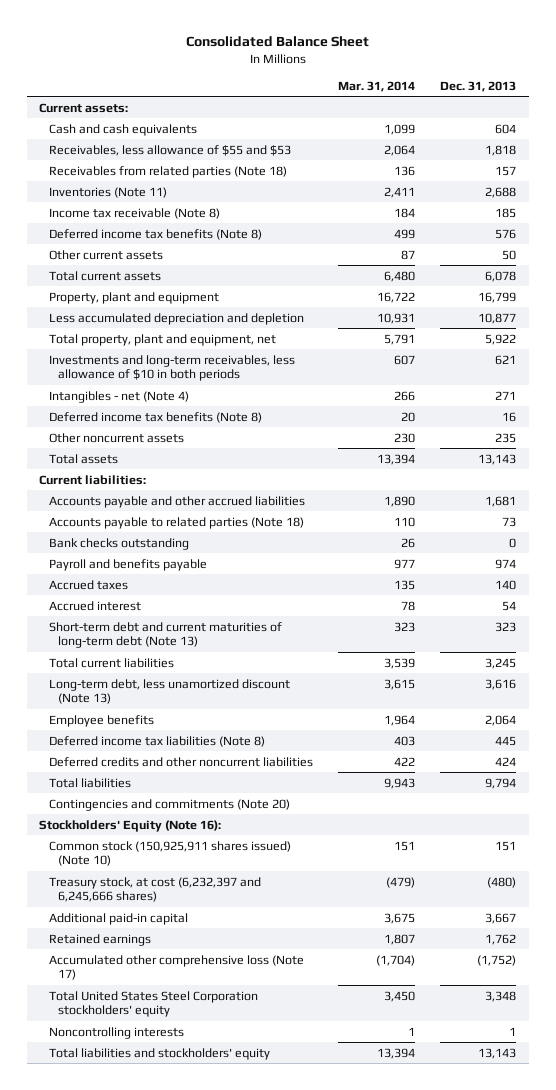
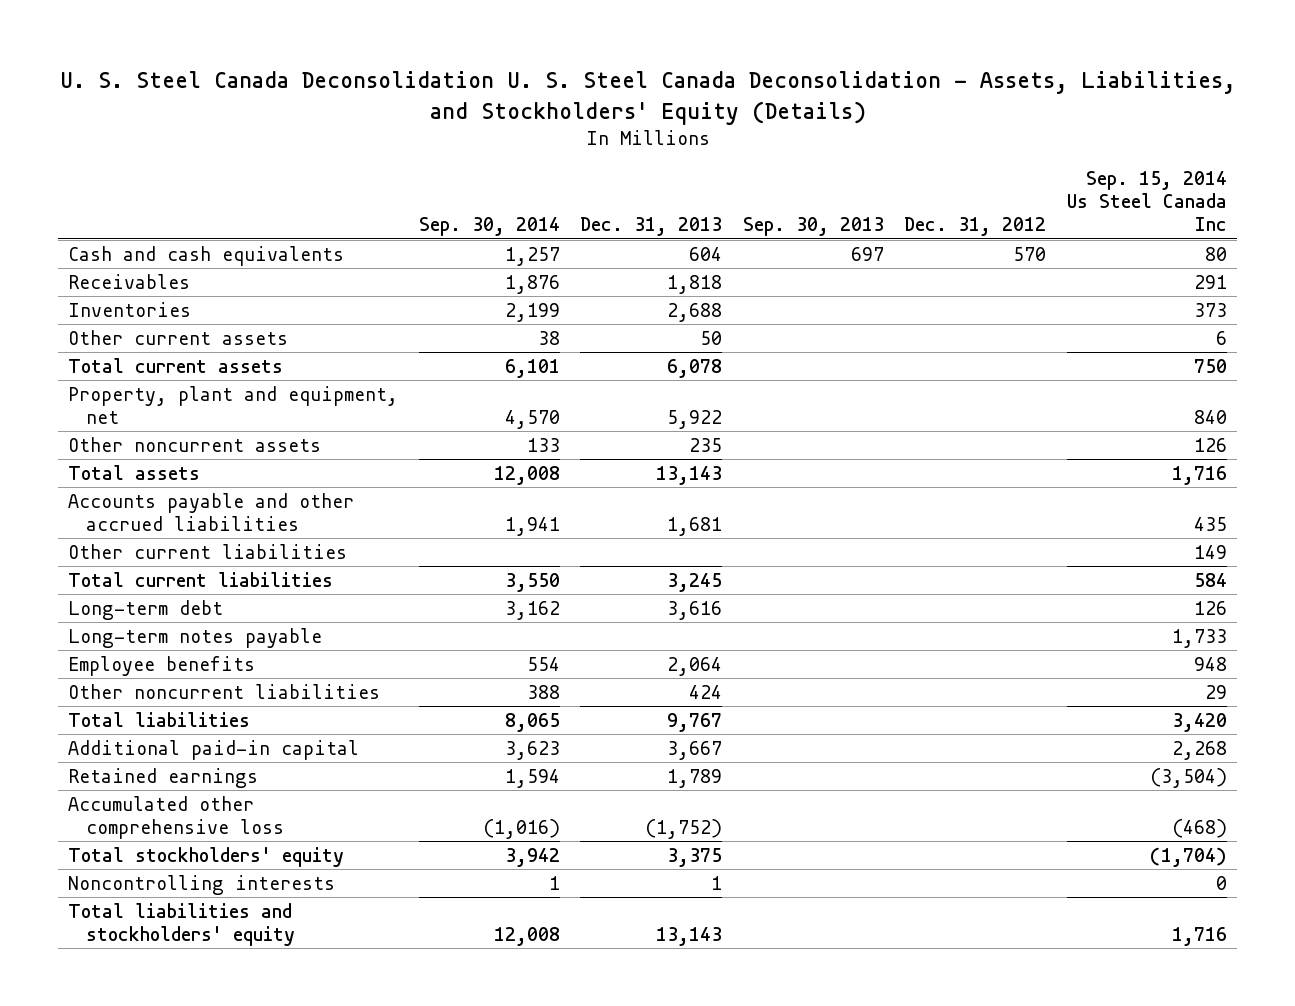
- Consolidated Balance Sheet
+ U. S. Steel Canada Deconsolidation U. S. Steel Canada Deconsolidation - Assets, Liabilities, and Stockholders' Equity (Details)
- | Mar. 31, 2014 | Dec. 31, 2013
+ | Sep. 30, 2014 | Dec. 31, 2013 | Sep. 30, 2013 | Dec. 31, 2012 | Sep. 15, 2014 Us Steel Canada Inc
- Current assets:
- Receivables, less allowance of $55 and $53 | 2,064 | 1,818
- Receivables from related parties (Note 18) | 136 | 157
- Inventories (Note 11) | 2,411 | 2,688
- Income tax receivable (Note 8) | 184 | 185
- Deferred income tax benefits (Note 8) | 499 | 576
+ Receivables | 1,876 | 1,818 | | | 291
+ Inventories | 2,199 | 2,688 | | | 373
- Property, plant and equipment | 16,722 | 16,799
- Less accumulated depreciation and depletion | 10,931 | 10,877
- Total property, plant and equipment, net | 5,791 | 5,922
- Investments and long-term receivables, less allowance of $10 in both periods | 607 | 621
- Intangibles - net (Note 4) | 266 | 271
- Deferred income tax benefits (Note 8) | 20 | 16
+ Property, plant and equipment, net | 4,570 | 5,922 | | | 840
- Current liabilities:
- Accounts payable to related parties (Note 18) | 110 | 73
- Bank checks outstanding | 26 | 0
- Payroll and benefits payable | 977 | 974
- Accrued taxes | 135 | 140
- Accrued interest | 78 | 54
- Short-term debt and current maturities of long-term debt (Note 13) | 323 | 323
+ Other current liabilities | | | | | 149
- Long-term debt, less unamortized discount (Note 13) | 3,615 | 3,616
+ Long-term debt | 3,162 | 3,616 | | | 126
+ Long-term notes payable | | | | | 1,733
- Deferred income tax liabilities (Note 8) | 403 | 445
- Deferred credits and other noncurrent liabilities | 422 | 424
- Total liabilities | 9,943 | 9,794
- Contingencies and commitments (Note 20)
- Stockholders' Equity (Note 16):
- Common stock (150,925,911 shares issued) (Note 10) | 151 | 151
- Treasury stock, at cost (6,232,397 and 6,245,666 shares) | (479) | (480)
+ Other noncurrent liabilities | 388 | 424 | | | 29
+ Total liabilities | 8,065 | 9,767 | | | 3,420
- Retained earnings | 1,807 | 1,762
- Accumulated other comprehensive loss (Note 17) | (1,704) | (1,752)
- Total United States Steel Corporation stockholders' equity | 3,450 | 3,348
+ Retained earnings | 1,594 | 1,789 | | | (3,504)
+ Accumulated other comprehensive loss | (1,016) | (1,752) | | | (468)
+ Total stockholders' equity | 3,942 | 3,375 | | | (1,704)

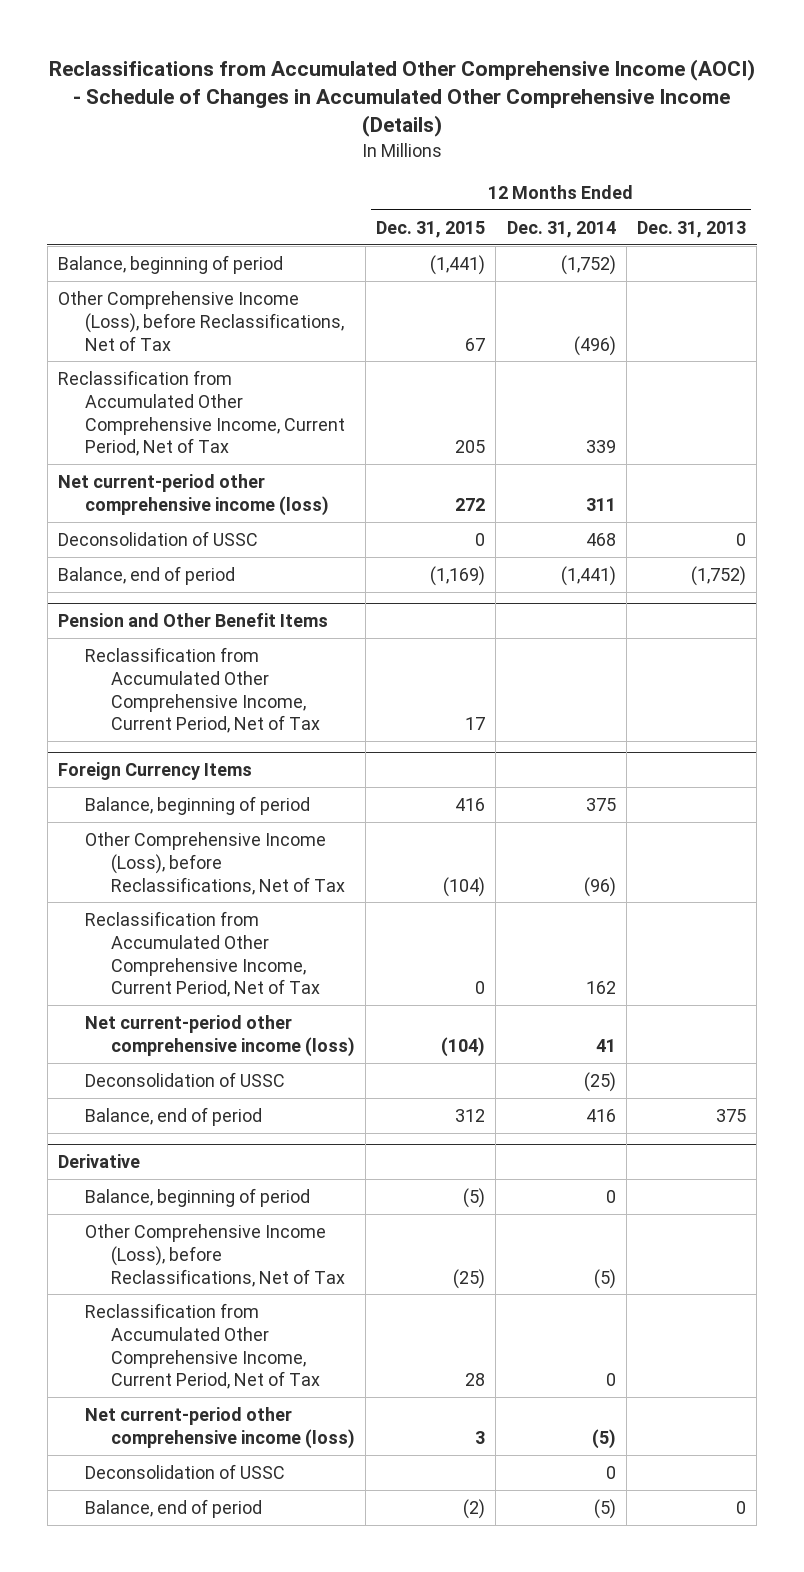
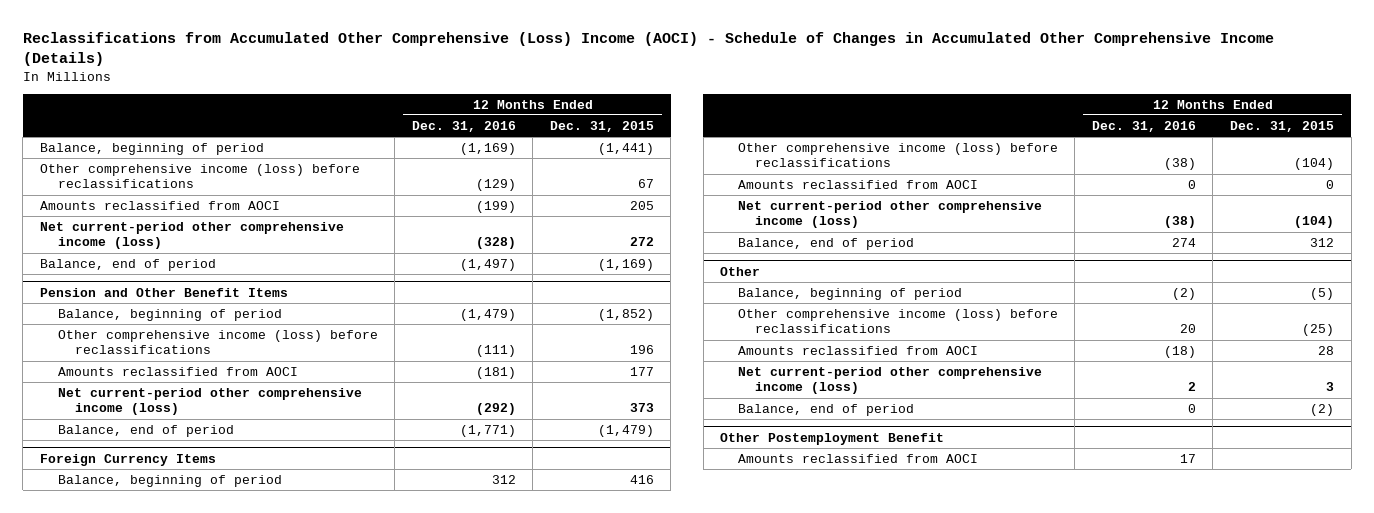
- Reclassifications from Accumulated Other Comprehensive Income (AOCI) - Schedule of Changes in Accumulated Other Comprehensive Income (Details)
+ Reclassifications from Accumulated Other Comprehensive (Loss) Income (AOCI) - Schedule of Changes in Accumulated Other Comprehensive Income (Details)
- | 12 Months Ended Dec. 31, 2015 | 12 Months Ended Dec. 31, 2014 | 12 Months Ended Dec. 31, 2013
+ | 12 Months Ended Dec. 31, 2016 | 12 Months Ended Dec. 31, 2015
- Other Comprehensive Income (Loss), before Reclassifications, Net of Tax | 67 | (496) |
- Reclassification from Accumulated Other Comprehensive Income, Current Period, Net of Tax | 205 | 339 |
+ Other comprehensive income (loss) before reclassifications | (129) | 67
+ Amounts reclassified from AOCI | (199) | 205
- Deconsolidation of USSC | 0 | 468 | 0
@ Pension and Other Benefit Items
- Reclassification from Accumulated Other Comprehensive Income, Current Period, Net of Tax | 17 | |
+ Balance, beginning of period | (1,479) | (1,852)
+ Other comprehensive income (loss) before reclassifications | (111) | 196
+ Amounts reclassified from AOCI | (181) | 177
+ Net current-period other comprehensive income (loss) | (292) | 373
+ Balance, end of period | (1,771) | (1,479)
@ Foreign Currency Items
- Other Comprehensive Income (Loss), before Reclassifications, Net of Tax | (104) | (96) |
- Reclassification from Accumulated Other Comprehensive Income, Current Period, Net of Tax | 0 | 162 |
+ Other comprehensive income (loss) before reclassifications | (38) | (104)
+ Amounts reclassified from AOCI | 0 | 0
- Deconsolidation of USSC | | (25) |
- Derivative
+ Other
- Other Comprehensive Income (Loss), before Reclassifications, Net of Tax | (25) | (5) |
- Reclassification from Accumulated Other Comprehensive Income, Current Period, Net of Tax | 28 | 0 |
+ Other comprehensive income (loss) before reclassifications | 20 | (25)
+ Amounts reclassified from AOCI | (18) | 28
- Deconsolidation of USSC | | 0 |
+ Other Postemployment Benefit
+ Amounts reclassified from AOCI | 17 |

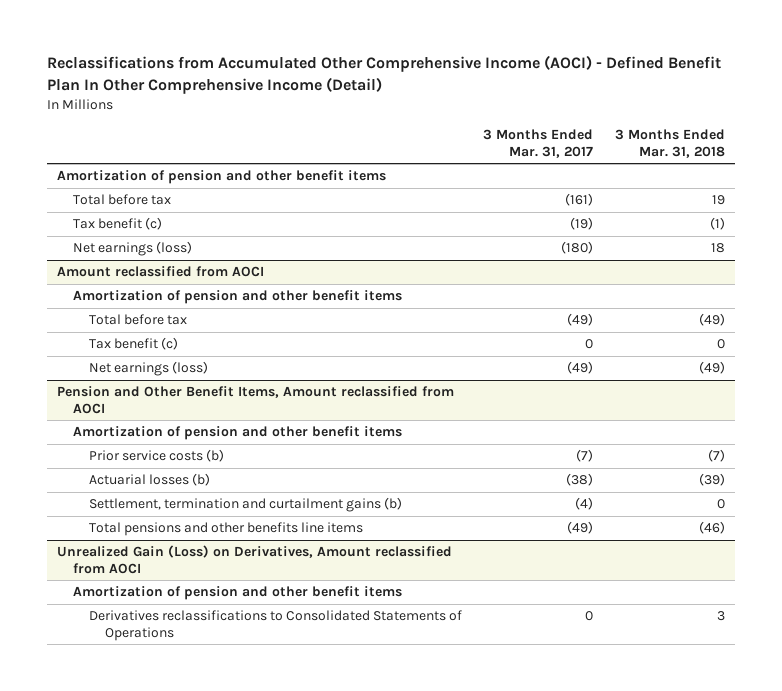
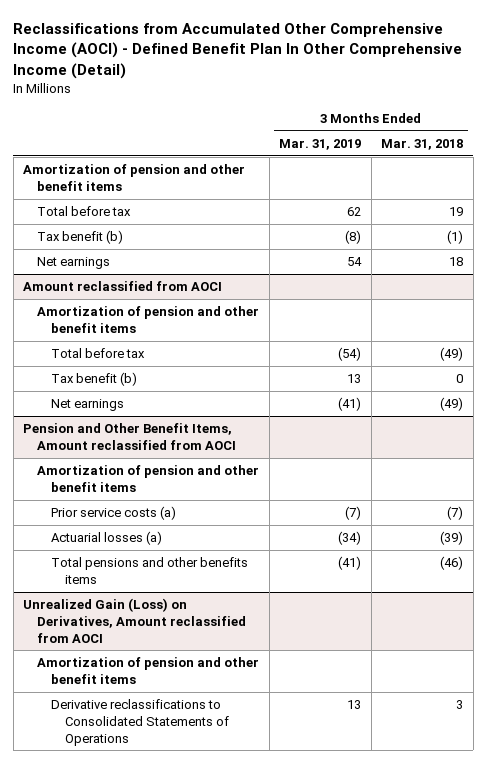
- | 3 Months Ended Mar. 31, 2017 | 3 Months Ended Mar. 31, 2018
+ | 3 Months Ended Mar. 31, 2019 | 3 Months Ended Mar. 31, 2018
- Tax benefit (c) | (19) | (1)
- Net earnings (loss) | (180) | 18
+ Tax benefit (b) | (8) | (1)
+ Net earnings | 54 | 18
@ Amount reclassified from AOCI
- Tax benefit (c) | 0 | 0
- Net earnings (loss) | (49) | (49)
+ Tax benefit (b) | 13 | 0
+ Net earnings | (41) | (49)
@ Pension and Other Benefit Items, Amount reclassified from AOCI
- Prior service costs (b) | (7) | (7)
- Actuarial losses (b) | (38) | (39)
- Settlement, termination and curtailment gains (b) | (4) | 0
- Total pensions and other benefits line items | (49) | (46)
+ Prior service costs (a) | (7) | (7)
+ Actuarial losses (a) | (34) | (39)
+ Total pensions and other benefits items | (41) | (46)
@ Unrealized Gain (Loss) on Derivatives, Amount reclassified from AOCI
- Derivatives reclassifications to Consolidated Statements of Operations | 0 | 3
+ Derivative reclassifications to Consolidated Statements of Operations | 13 | 3

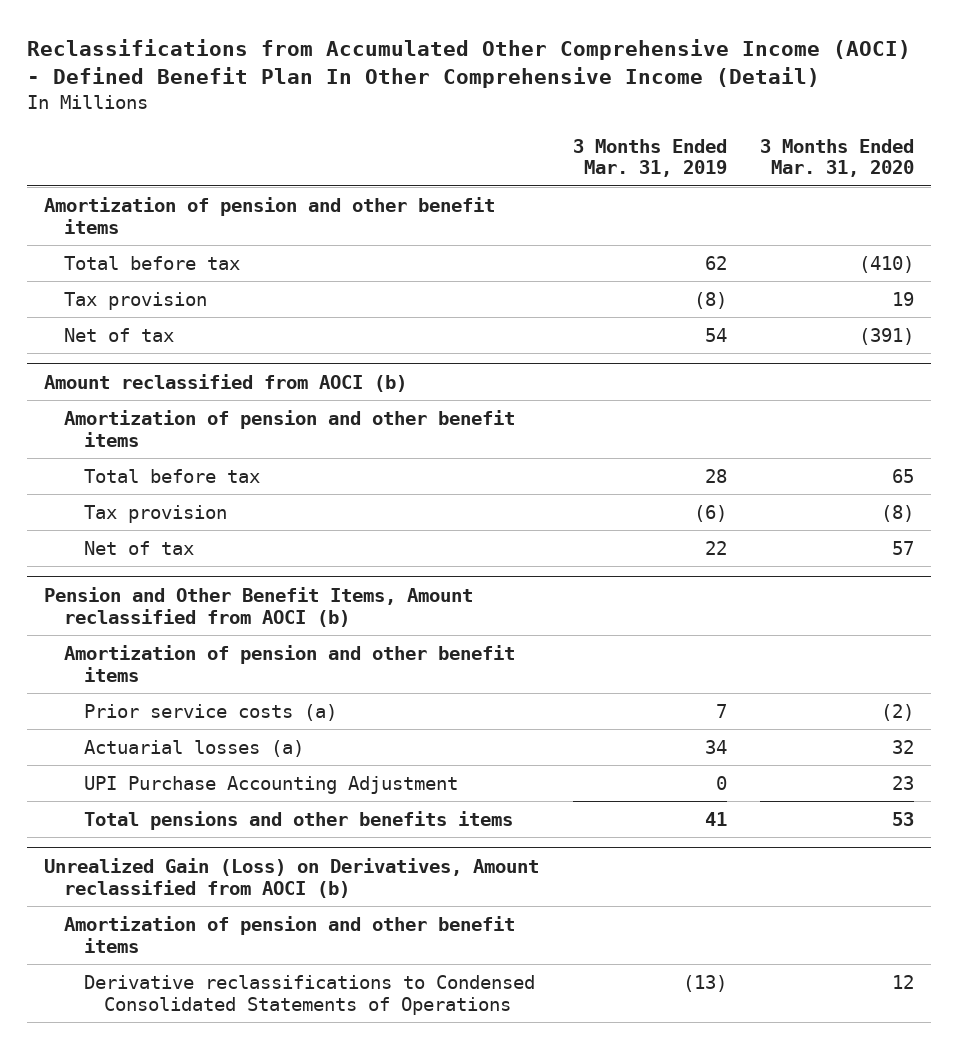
- | 3 Months Ended Mar. 31, 2019 | 3 Months Ended Mar. 31, 2018
+ | 3 Months Ended Mar. 31, 2019 | 3 Months Ended Mar. 31, 2020
- Tax benefit (b) | (8) | (1)
- Net earnings | 54 | 18
- Amount reclassified from AOCI
+ Tax provision | (8) | 19
+ Net of tax | 54 | (391)
+ Amount reclassified from AOCI (b)
- Total before tax | (54) | (49)
- Tax benefit (b) | 13 | 0
- Net earnings | (41) | (49)
- Pension and Other Benefit Items, Amount reclassified from AOCI
+ Total before tax | 28 | 65
+ Tax provision | (6) | (8)
+ Net of tax | 22 | 57
+ Pension and Other Benefit Items, Amount reclassified from AOCI (b)
- Prior service costs (a) | (7) | (7)
- Actuarial losses (a) | (34) | (39)
- Total pensions and other benefits items | (41) | (46)
- Unrealized Gain (Loss) on Derivatives, Amount reclassified from AOCI
+ Prior service costs (a) | 7 | (2)
+ Actuarial losses (a) | 34 | 32
+ UPI Purchase Accounting Adjustment | 0 | 23
+ Total pensions and other benefits items | 41 | 53
+ Unrealized Gain (Loss) on Derivatives, Amount reclassified from AOCI (b)
- Derivative reclassifications to Consolidated Statements of Operations | 13 | 3
+ Derivative reclassifications to Condensed Consolidated Statements of Operations | (13) | 12

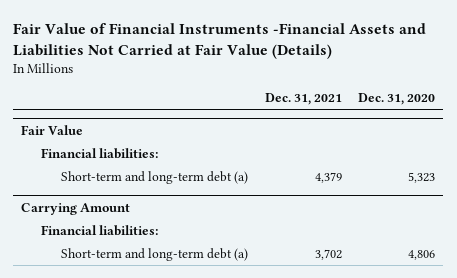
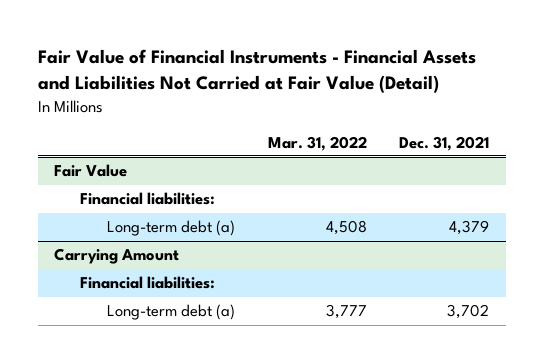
- Fair Value of Financial Instruments -Financial Assets and Liabilities Not Carried at Fair Value (Details)
+ Fair Value of Financial Instruments - Financial Assets and Liabilities Not Carried at Fair Value (Detail)
- | Dec. 31, 2021 | Dec. 31, 2020
+ | Mar. 31, 2022 | Dec. 31, 2021
@ Fair Value
- Short-term and long-term debt (a) | 4,379 | 5,323
+ Long-term debt (a) | 4,508 | 4,379
@ Carrying Amount
- Short-term and long-term debt (a) | 3,702 | 4,806
+ Long-term debt (a) | 3,777 | 3,702

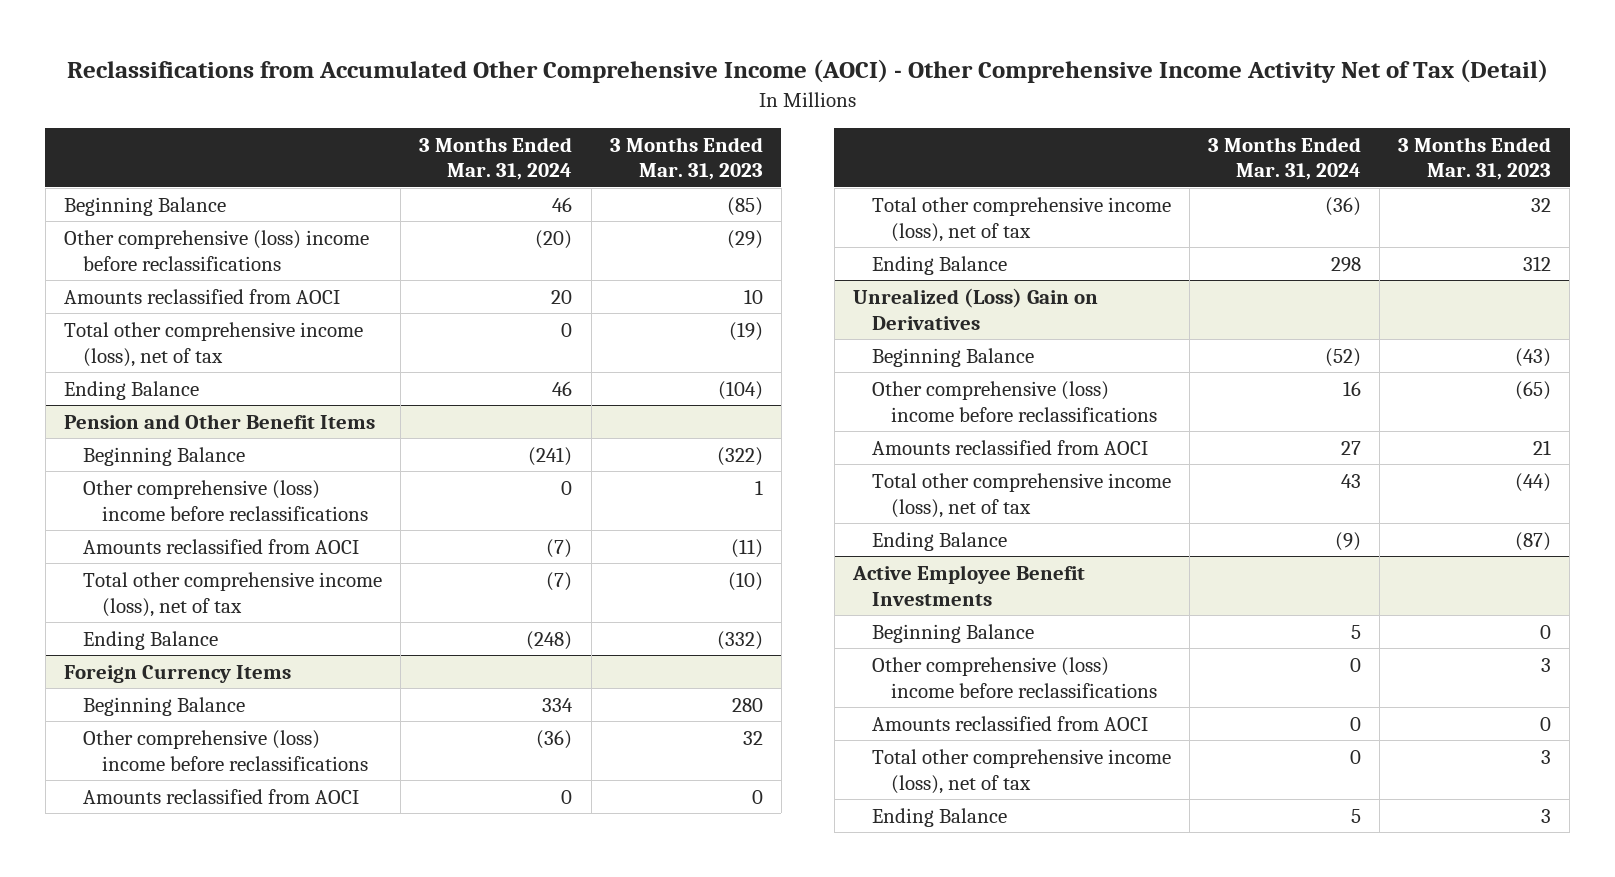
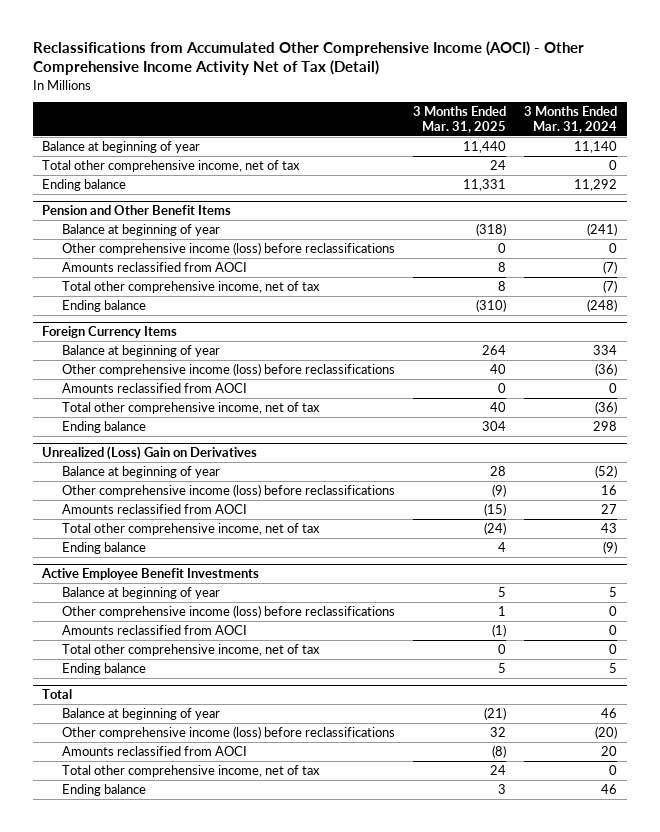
- | 3 Months Ended Mar. 31, 2024 | 3 Months Ended Mar. 31, 2023
+ | 3 Months Ended Mar. 31, 2025 | 3 Months Ended Mar. 31, 2024
- Beginning Balance | 46 | (85)
- Other comprehensive (loss) income before reclassifications | (20) | (29)
- Amounts reclassified from AOCI | 20 | 10
- Total other comprehensive income (loss), net of tax | 0 | (19)
- Ending Balance | 46 | (104)
+ Balance at beginning of year | 11,440 | 11,140
+ Total other comprehensive income, net of tax | 24 | 0
+ Ending balance | 11,331 | 11,292
@ Pension and Other Benefit Items
- Beginning Balance | (241) | (322)
- Other comprehensive (loss) income before reclassifications | 0 | 1
+ Balance at beginning of year | (318) | (241)
+ Other comprehensive income (loss) before reclassifications | 0 | 0
- Total other comprehensive income (loss), net of tax | (7) | (10)
- Ending Balance | (248) | (332)
+ Total other comprehensive income, net of tax | 8 | (7)
+ Ending balance | (310) | (248)
@ Foreign Currency Items
- Beginning Balance | 334 | 280
- Other comprehensive (loss) income before reclassifications | (36) | 32
+ Balance at beginning of year | 264 | 334
+ Other comprehensive income (loss) before reclassifications | 40 | (36)
- Total other comprehensive income (loss), net of tax | (36) | 32
- Ending Balance | 298 | 312
+ Total other comprehensive income, net of tax | 40 | (36)
+ Ending balance | 304 | 298
@ Unrealized (Loss) Gain on Derivatives
- Beginning Balance | (52) | (43)
- Other comprehensive (loss) income before reclassifications | 16 | (65)
+ Balance at beginning of year | 28 | (52)
+ Other comprehensive income (loss) before reclassifications | (9) | 16
- Total other comprehensive income (loss), net of tax | 43 | (44)
- Ending Balance | (9) | (87)
+ Total other comprehensive income, net of tax | (24) | 43
+ Ending balance | 4 | (9)
@ Active Employee Benefit Investments
- Beginning Balance | 5 | 0
- Other comprehensive (loss) income before reclassifications | 0 | 3
+ Balance at beginning of year | 5 | 5
+ Other comprehensive income (loss) before reclassifications | 1 | 0
- Total other comprehensive income (loss), net of tax | 0 | 3
- Ending Balance | 5 | 3
+ Total other comprehensive income, net of tax | 0 | 0
+ Ending balance | 5 | 5
+ Total
+ Balance at beginning of year | (21) | 46
+ Other comprehensive income (loss) before reclassifications | 32 | (20)
+ Amounts reclassified from AOCI | (8) | 20
+ Total other comprehensive income, net of tax | 24 | 0
+ Ending balance | 3 | 46

